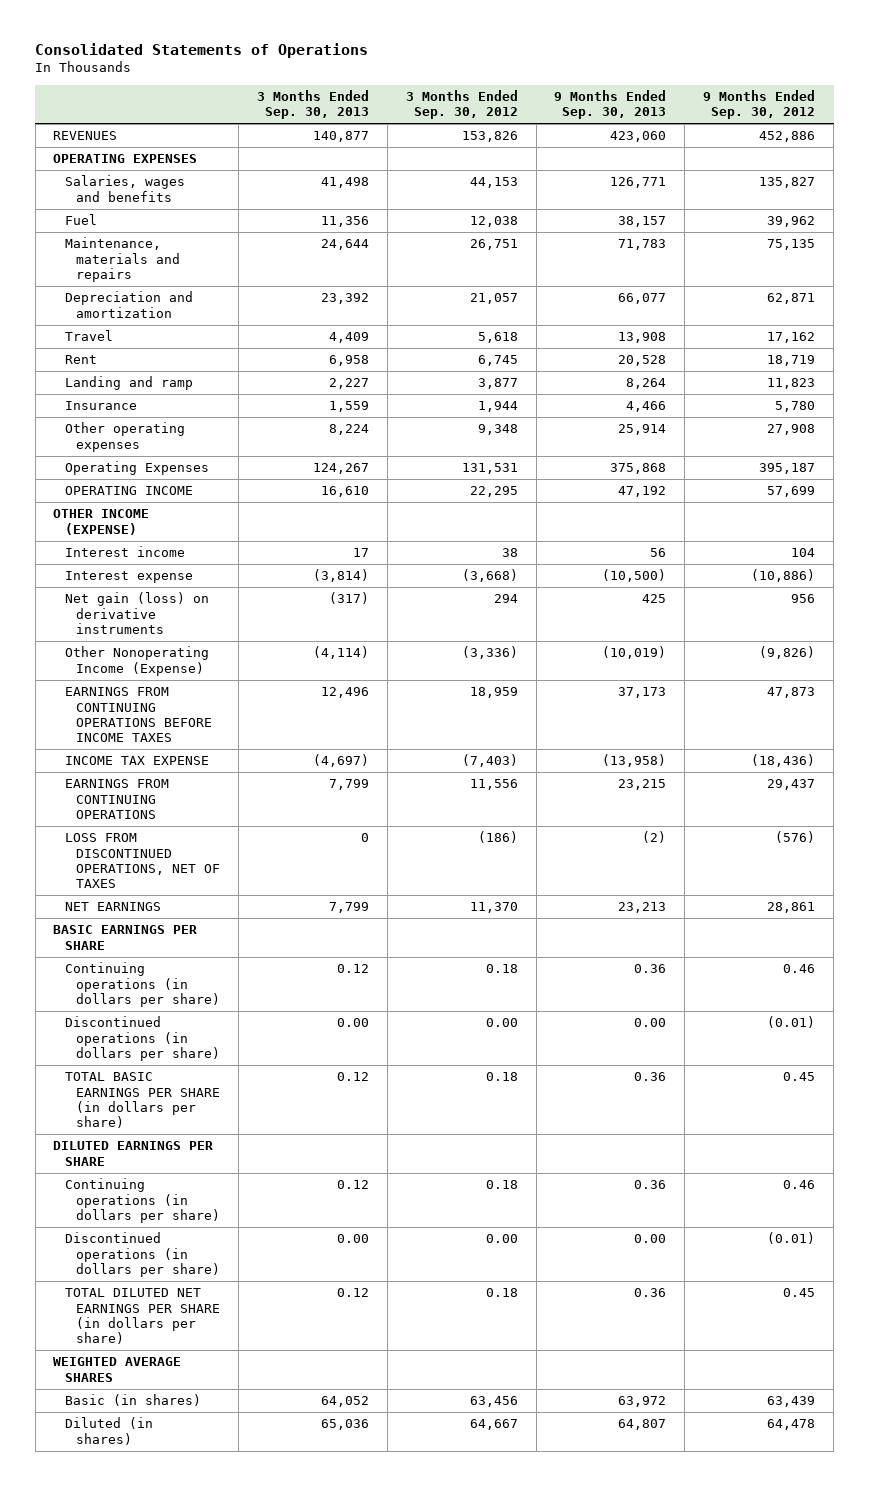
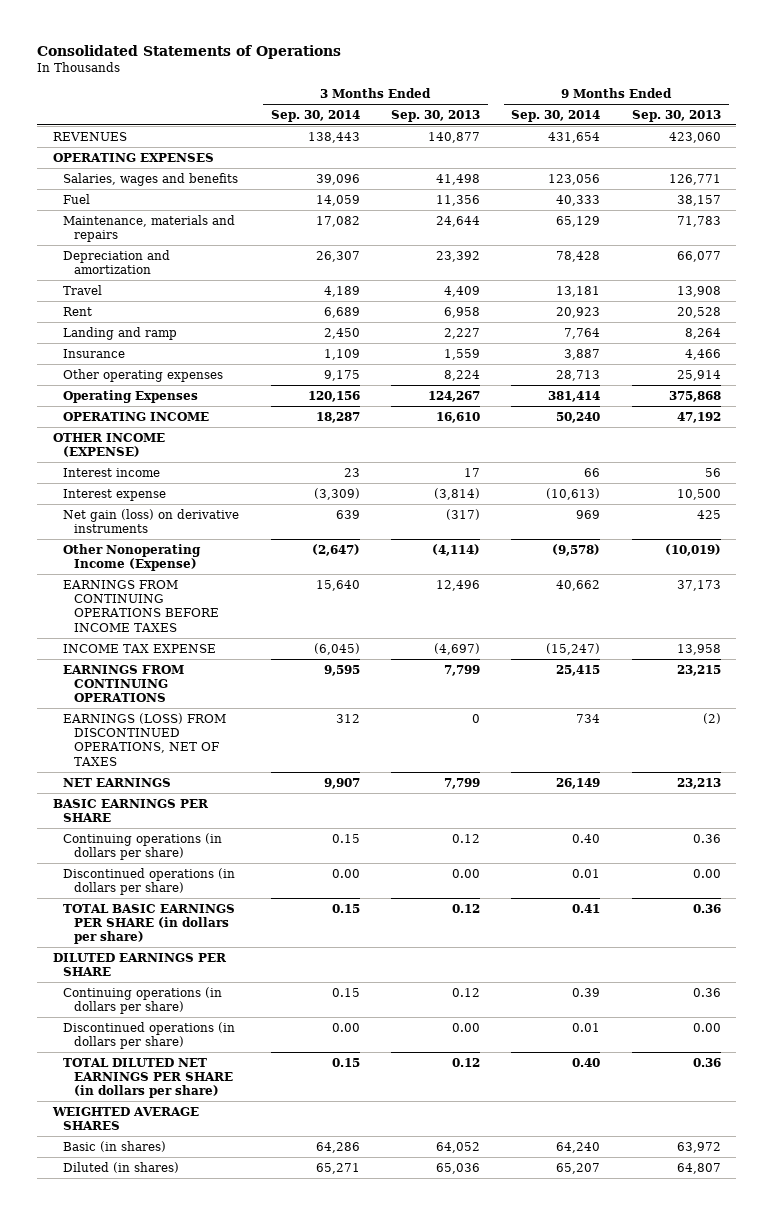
- | 3 Months Ended Sep. 30, 2013 | 3 Months Ended Sep. 30, 2012 | 9 Months Ended Sep. 30, 2013 | 9 Months Ended Sep. 30, 2012
+ | 3 Months Ended Sep. 30, 2014 | 3 Months Ended Sep. 30, 2013 | 9 Months Ended Sep. 30, 2014 | 9 Months Ended Sep. 30, 2013
- Interest expense | (3,814) | (3,668) | (10,500) | (10,886)
+ Interest expense | (3,309) | (3,814) | (10,613) | 10,500
- INCOME TAX EXPENSE | (4,697) | (7,403) | (13,958) | (18,436)
+ INCOME TAX EXPENSE | (6,045) | (4,697) | (15,247) | 13,958
- LOSS FROM DISCONTINUED OPERATIONS, NET OF TAXES | 0 | (186) | (2) | (576)
+ EARNINGS (LOSS) FROM DISCONTINUED OPERATIONS, NET OF TAXES | 312 | 0 | 734 | (2)

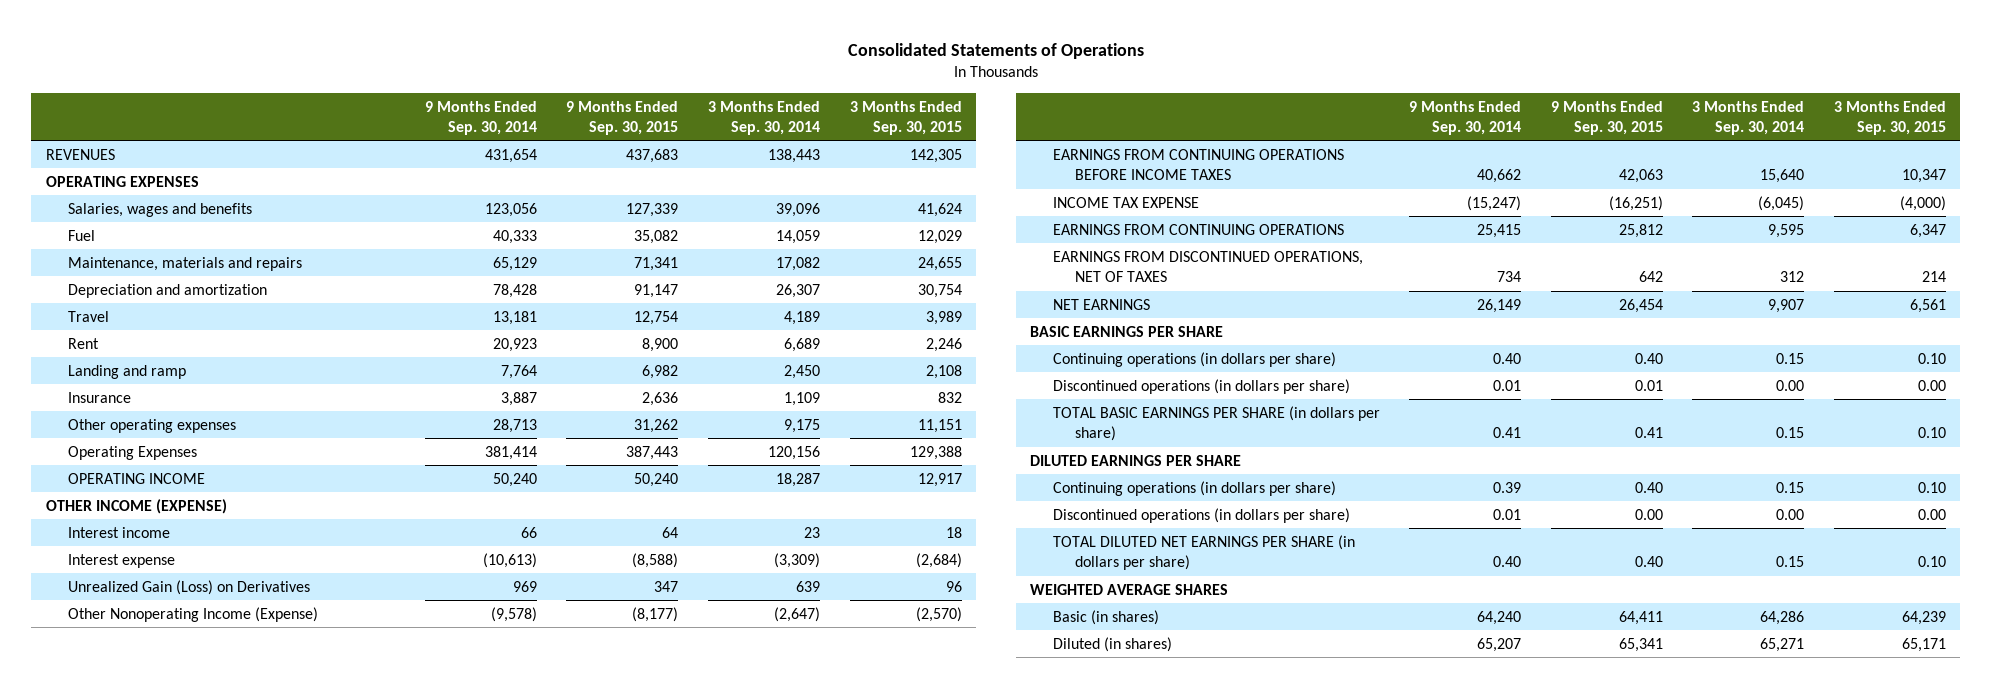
- | 3 Months Ended Sep. 30, 2014 | 3 Months Ended Sep. 30, 2013 | 9 Months Ended Sep. 30, 2014 | 9 Months Ended Sep. 30, 2013
+ | 9 Months Ended Sep. 30, 2014 | 9 Months Ended Sep. 30, 2015 | 3 Months Ended Sep. 30, 2014 | 3 Months Ended Sep. 30, 2015
- Net gain (loss) on derivative instruments | 639 | (317) | 969 | 425
+ Unrealized Gain (Loss) on Derivatives | 969 | 347 | 639 | 96
- EARNINGS (LOSS) FROM DISCONTINUED OPERATIONS, NET OF TAXES | 312 | 0 | 734 | (2)
+ EARNINGS FROM DISCONTINUED OPERATIONS, NET OF TAXES | 734 | 642 | 312 | 214

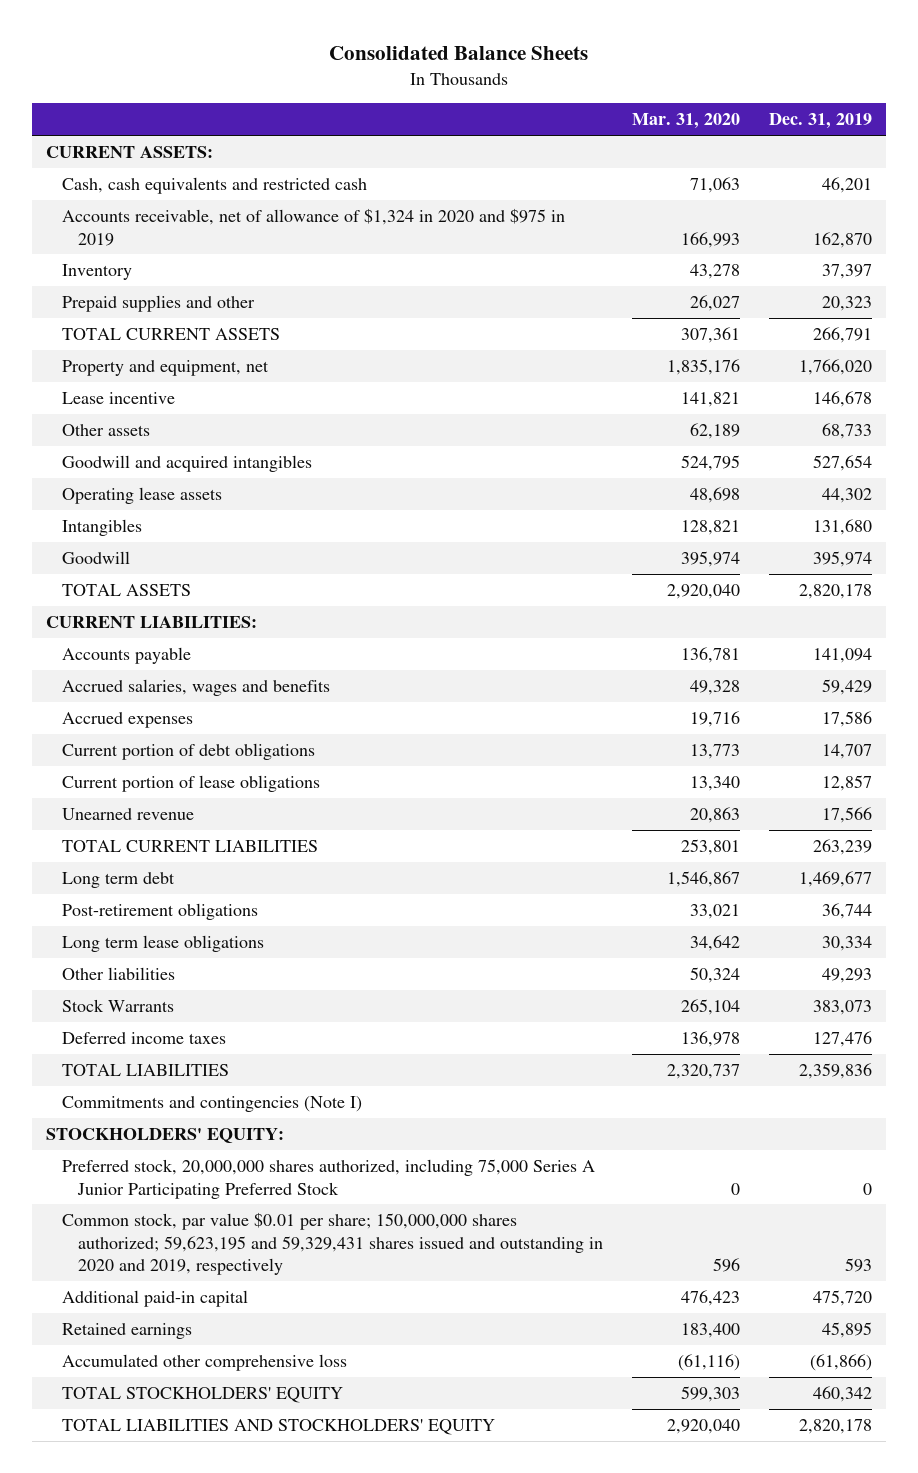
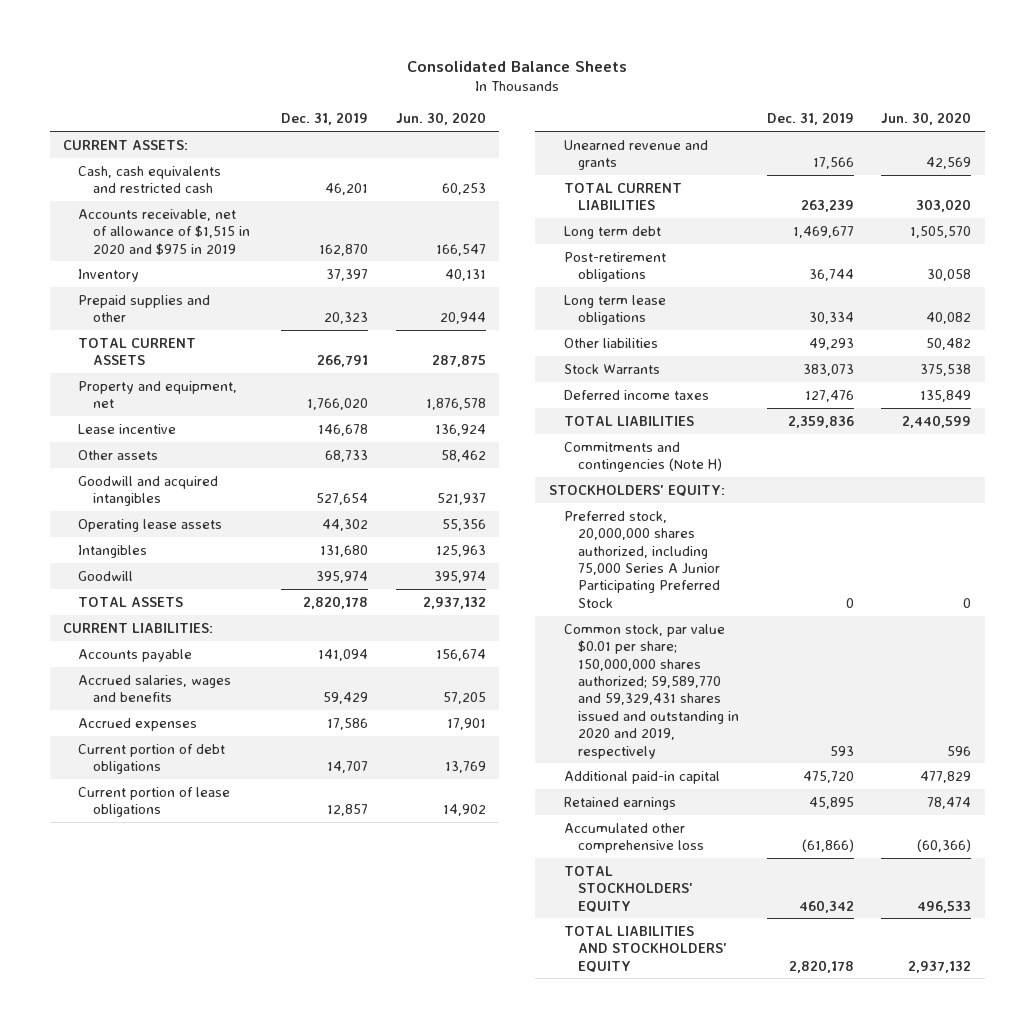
- | Mar. 31, 2020 | Dec. 31, 2019
+ | Dec. 31, 2019 | Jun. 30, 2020
- Accounts receivable, net of allowance of $1,324 in 2020 and $975 in 2019 | 166,993 | 162,870
+ Accounts receivable, net of allowance of $1,515 in 2020 and $975 in 2019 | 162,870 | 166,547
- Unearned revenue | 20,863 | 17,566
+ Unearned revenue and grants | 17,566 | 42,569
- Commitments and contingencies (Note I)
+ Commitments and contingencies (Note H)
- Common stock, par value $0.01 per share; 150,000,000 shares authorized; 59,623,195 and 59,329,431 shares issued and outstanding in 2020 and 2019, respectively | 596 | 593
+ Common stock, par value $0.01 per share; 150,000,000 shares authorized; 59,589,770 and 59,329,431 shares issued and outstanding in 2020 and 2019, respectively | 593 | 596

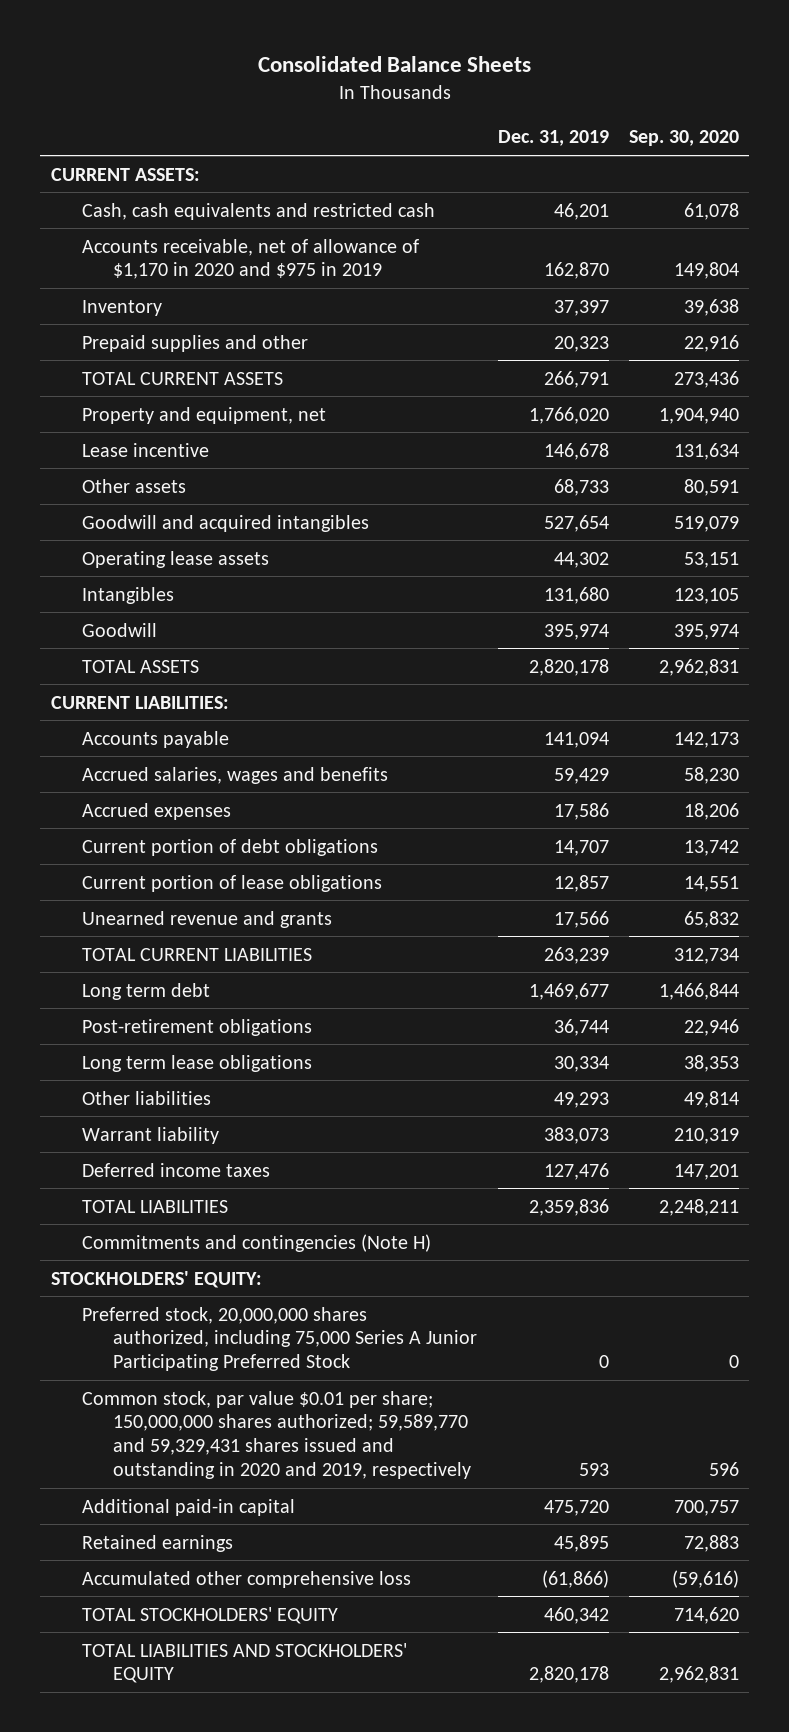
- | Dec. 31, 2019 | Jun. 30, 2020
+ | Dec. 31, 2019 | Sep. 30, 2020
- Accounts receivable, net of allowance of $1,515 in 2020 and $975 in 2019 | 162,870 | 166,547
+ Accounts receivable, net of allowance of $1,170 in 2020 and $975 in 2019 | 162,870 | 149,804
- Stock Warrants | 383,073 | 375,538
+ Warrant liability | 383,073 | 210,319

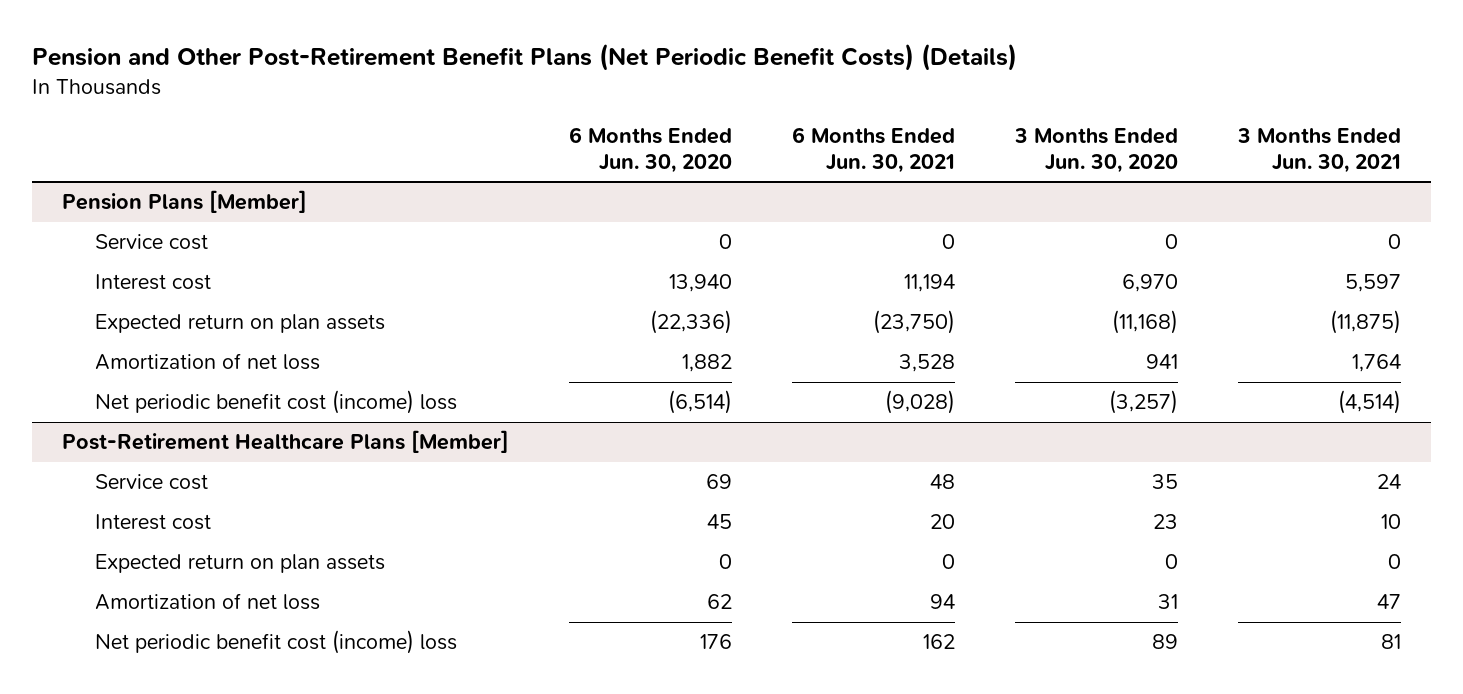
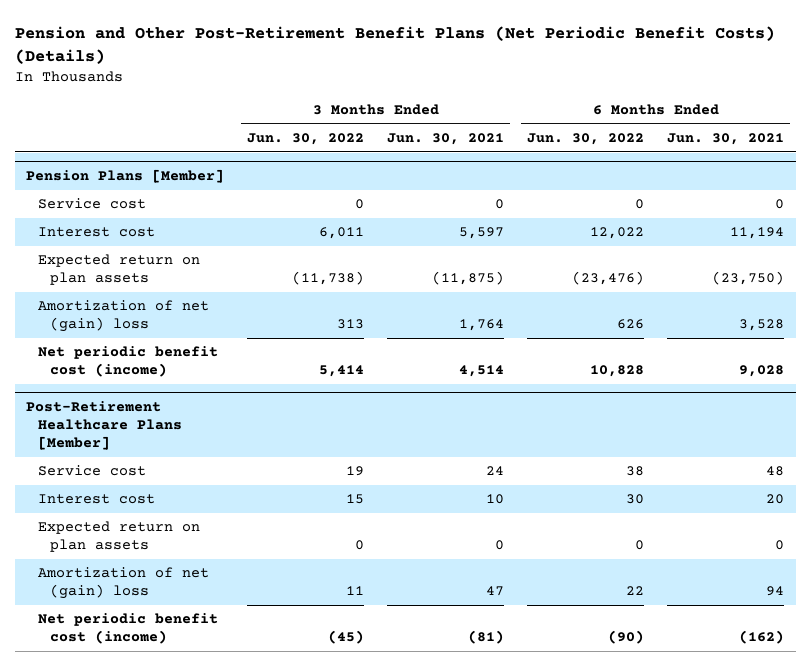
- | 6 Months Ended Jun. 30, 2020 | 6 Months Ended Jun. 30, 2021 | 3 Months Ended Jun. 30, 2020 | 3 Months Ended Jun. 30, 2021
+ | 3 Months Ended Jun. 30, 2022 | 3 Months Ended Jun. 30, 2021 | 6 Months Ended Jun. 30, 2022 | 6 Months Ended Jun. 30, 2021
@ Pension Plans [Member]
- Amortization of net loss | 1,882 | 3,528 | 941 | 1,764
- Net periodic benefit cost (income) loss | (6,514) | (9,028) | (3,257) | (4,514)
+ Amortization of net (gain) loss | 313 | 1,764 | 626 | 3,528
+ Net periodic benefit cost (income) | 5,414 | 4,514 | 10,828 | 9,028
@ Post-Retirement Healthcare Plans [Member]
- Amortization of net loss | 62 | 94 | 31 | 47
- Net periodic benefit cost (income) loss | 176 | 162 | 89 | 81
+ Amortization of net (gain) loss | 11 | 47 | 22 | 94
+ Net periodic benefit cost (income) | (45) | (81) | (90) | (162)

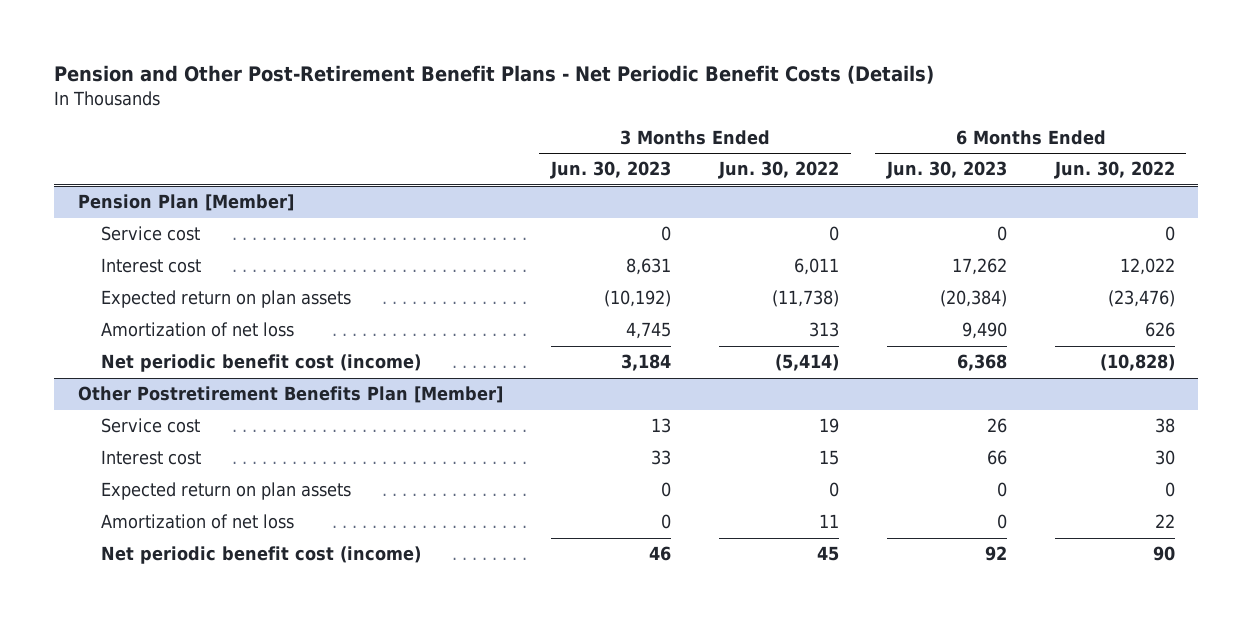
- Pension and Other Post-Retirement Benefit Plans (Net Periodic Benefit Costs) (Details)
+ Pension and Other Post-Retirement Benefit Plans - Net Periodic Benefit Costs (Details)
- | 3 Months Ended Jun. 30, 2022 | 3 Months Ended Jun. 30, 2021 | 6 Months Ended Jun. 30, 2022 | 6 Months Ended Jun. 30, 2021
+ | 3 Months Ended Jun. 30, 2023 | 3 Months Ended Jun. 30, 2022 | 6 Months Ended Jun. 30, 2023 | 6 Months Ended Jun. 30, 2022
- Pension Plans [Member]
+ Pension Plan [Member]
- Amortization of net (gain) loss | 313 | 1,764 | 626 | 3,528
- Net periodic benefit cost (income) | 5,414 | 4,514 | 10,828 | 9,028
- Post-Retirement Healthcare Plans [Member]
+ Amortization of net loss | 4,745 | 313 | 9,490 | 626
+ Net periodic benefit cost (income) | 3,184 | (5,414) | 6,368 | (10,828)
+ Other Postretirement Benefits Plan [Member]
- Amortization of net (gain) loss | 11 | 47 | 22 | 94
- Net periodic benefit cost (income) | (45) | (81) | (90) | (162)
+ Amortization of net loss | 0 | 11 | 0 | 22
+ Net periodic benefit cost (income) | 46 | 45 | 92 | 90

